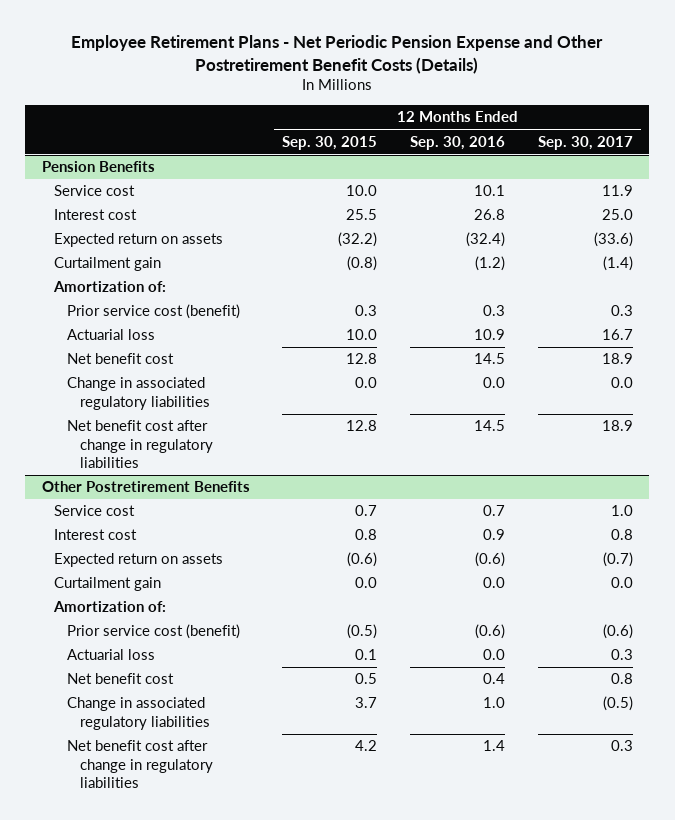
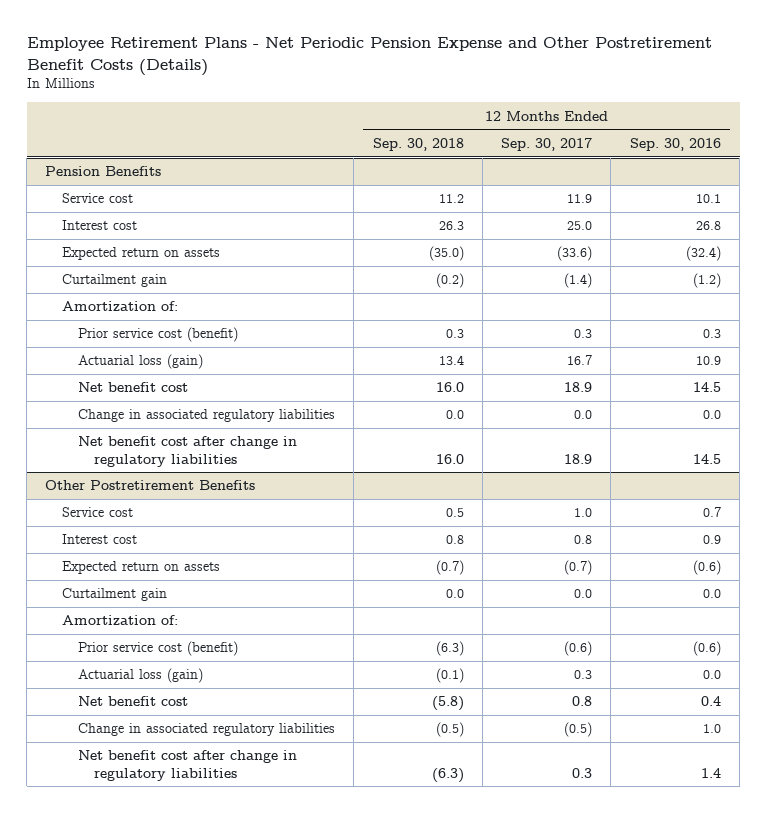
- | 12 Months Ended Sep. 30, 2015 | 12 Months Ended Sep. 30, 2016 | 12 Months Ended Sep. 30, 2017
+ | 12 Months Ended Sep. 30, 2018 | 12 Months Ended Sep. 30, 2017 | 12 Months Ended Sep. 30, 2016
@ Pension Benefits
- Actuarial loss | 10.0 | 10.9 | 16.7
+ Actuarial loss (gain) | 13.4 | 16.7 | 10.9
@ Other Postretirement Benefits
- Actuarial loss | 0.1 | 0.0 | 0.3
+ Actuarial loss (gain) | (0.1) | 0.3 | 0.0

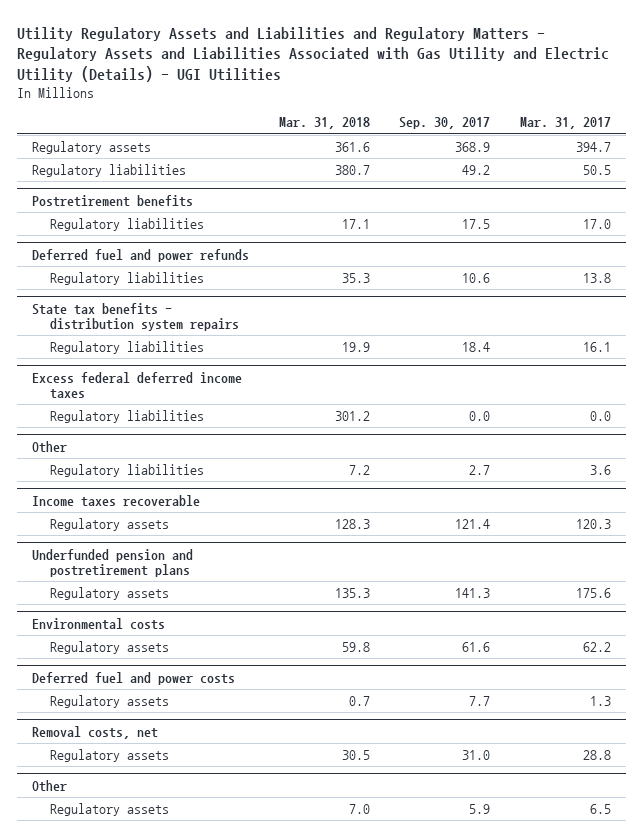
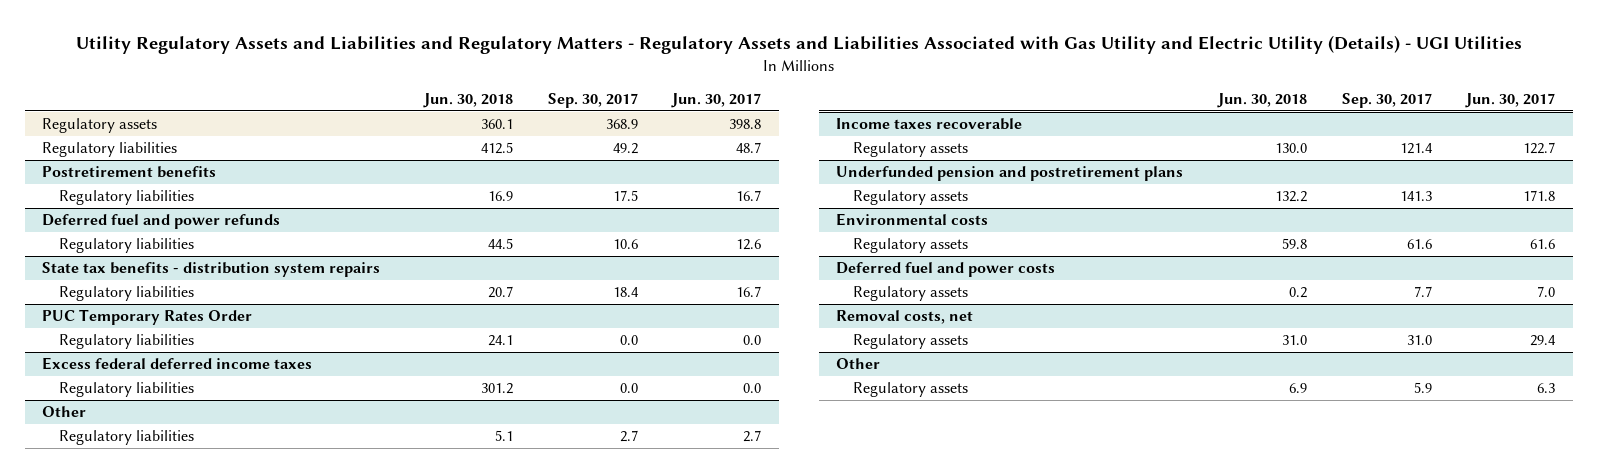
- | Mar. 31, 2018 | Sep. 30, 2017 | Mar. 31, 2017
+ | Jun. 30, 2018 | Sep. 30, 2017 | Jun. 30, 2017
+ PUC Temporary Rates Order
+ Regulatory liabilities | 24.1 | 0.0 | 0.0

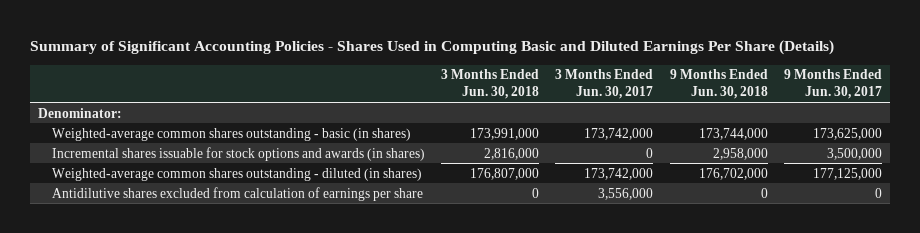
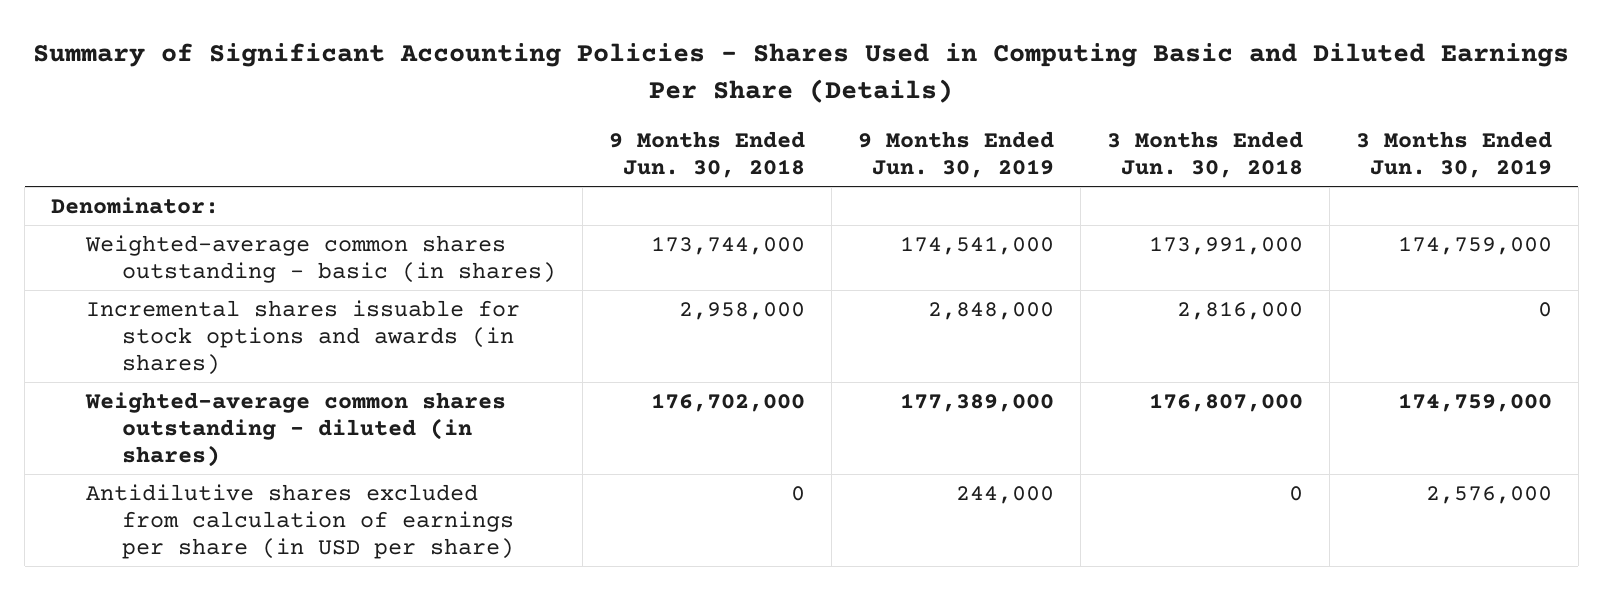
- | 3 Months Ended Jun. 30, 2018 | 3 Months Ended Jun. 30, 2017 | 9 Months Ended Jun. 30, 2018 | 9 Months Ended Jun. 30, 2017
+ | 9 Months Ended Jun. 30, 2018 | 9 Months Ended Jun. 30, 2019 | 3 Months Ended Jun. 30, 2018 | 3 Months Ended Jun. 30, 2019
- Antidilutive shares excluded from calculation of earnings per share | 0 | 3,556,000 | 0 | 0
+ Antidilutive shares excluded from calculation of earnings per share (in USD per share) | 0 | 244,000 | 0 | 2,576,000

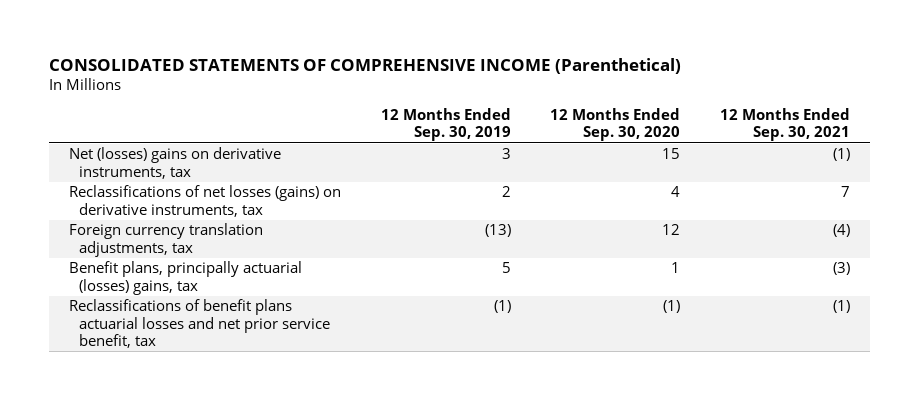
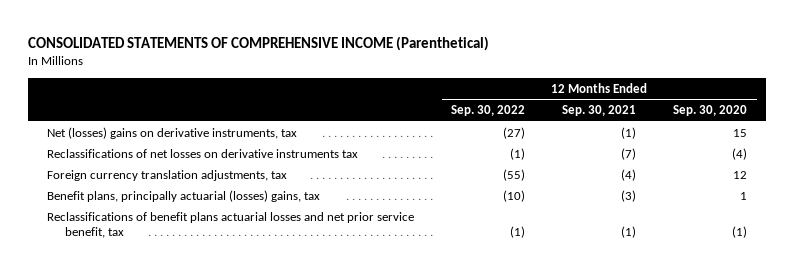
- | 12 Months Ended Sep. 30, 2019 | 12 Months Ended Sep. 30, 2020 | 12 Months Ended Sep. 30, 2021
+ | 12 Months Ended Sep. 30, 2022 | 12 Months Ended Sep. 30, 2021 | 12 Months Ended Sep. 30, 2020
- Reclassifications of net losses (gains) on derivative instruments, tax | 2 | 4 | 7
+ Reclassifications of net losses on derivative instruments tax | (1) | (7) | (4)

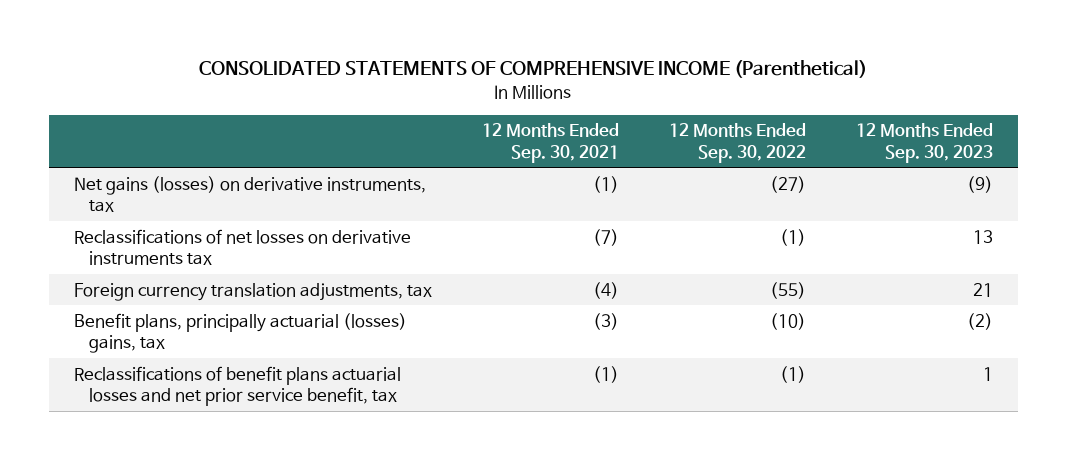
- | 12 Months Ended Sep. 30, 2022 | 12 Months Ended Sep. 30, 2021 | 12 Months Ended Sep. 30, 2020
+ | 12 Months Ended Sep. 30, 2021 | 12 Months Ended Sep. 30, 2022 | 12 Months Ended Sep. 30, 2023
- Net (losses) gains on derivative instruments, tax | (27) | (1) | 15
+ Net gains (losses) on derivative instruments, tax | (1) | (27) | (9)

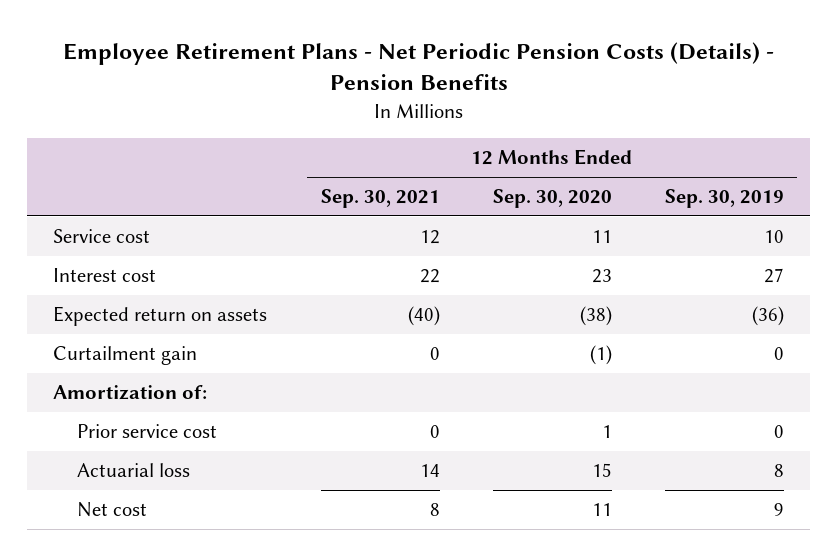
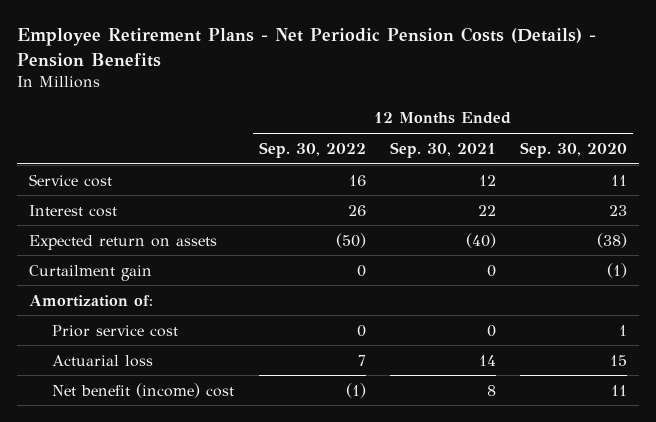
- | 12 Months Ended Sep. 30, 2021 | 12 Months Ended Sep. 30, 2020 | 12 Months Ended Sep. 30, 2019
+ | 12 Months Ended Sep. 30, 2022 | 12 Months Ended Sep. 30, 2021 | 12 Months Ended Sep. 30, 2020
- Net cost | 8 | 11 | 9
+ Net benefit (income) cost | (1) | 8 | 11

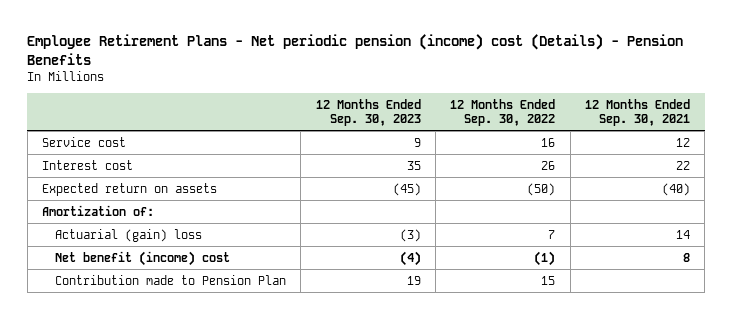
- Employee Retirement Plans - Net Periodic Pension Costs (Details) - Pension Benefits
+ Employee Retirement Plans - Net periodic pension (income) cost (Details) - Pension Benefits
- | 12 Months Ended Sep. 30, 2022 | 12 Months Ended Sep. 30, 2021 | 12 Months Ended Sep. 30, 2020
+ | 12 Months Ended Sep. 30, 2023 | 12 Months Ended Sep. 30, 2022 | 12 Months Ended Sep. 30, 2021
- Curtailment gain | 0 | 0 | (1)
- Prior service cost | 0 | 0 | 1
- Actuarial loss | 7 | 14 | 15
+ Actuarial (gain) loss | (3) | 7 | 14
+ Contribution made to Pension Plan | 19 | 15 |

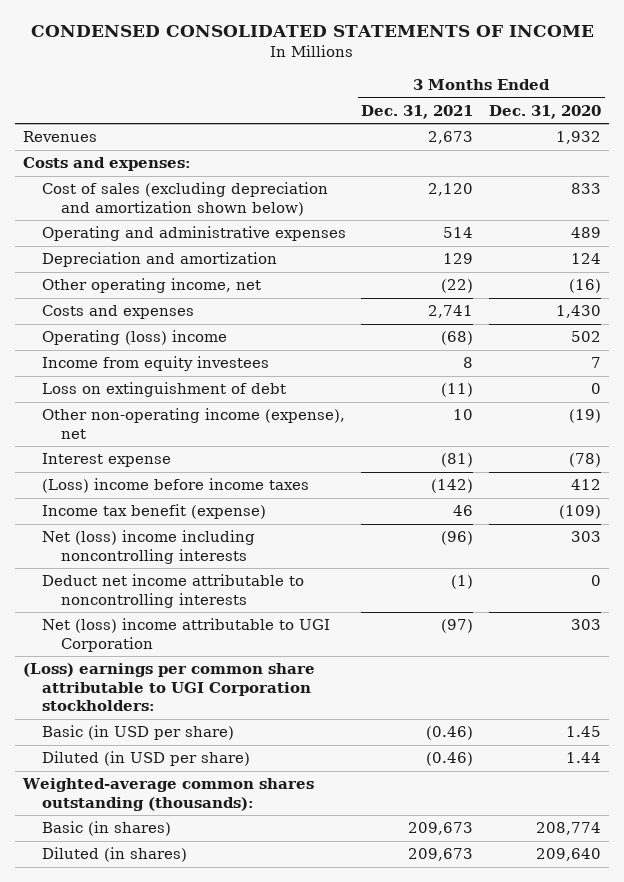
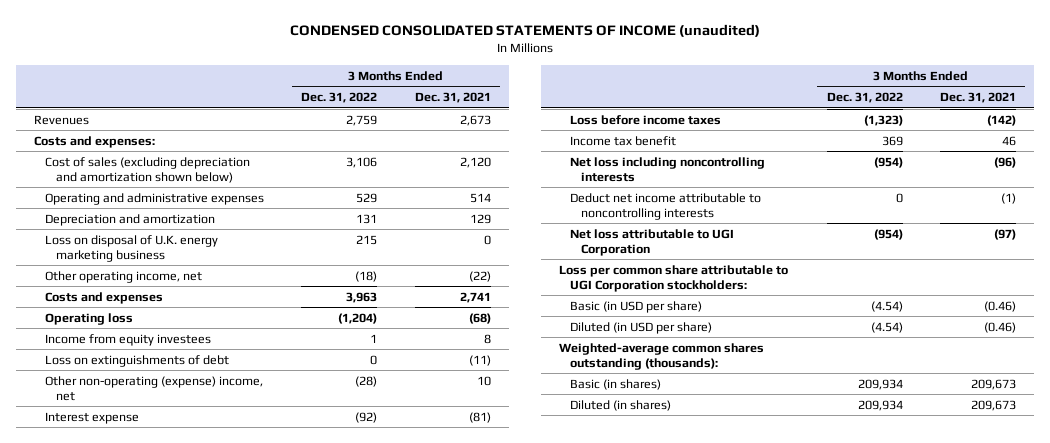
- CONDENSED CONSOLIDATED STATEMENTS OF INCOME
+ CONDENSED CONSOLIDATED STATEMENTS OF INCOME (unaudited)
- | 3 Months Ended Dec. 31, 2021 | 3 Months Ended Dec. 31, 2020
+ | 3 Months Ended Dec. 31, 2022 | 3 Months Ended Dec. 31, 2021
+ Loss on disposal of U.K. energy marketing business | 215 | 0
- Operating (loss) income | (68) | 502
+ Operating loss | (1,204) | (68)
- Loss on extinguishment of debt | (11) | 0
- Other non-operating income (expense), net | 10 | (19)
+ Loss on extinguishments of debt | 0 | (11)
+ Other non-operating (expense) income, net | (28) | 10
- (Loss) income before income taxes | (142) | 412
- Income tax benefit (expense) | 46 | (109)
- Net (loss) income including noncontrolling interests | (96) | 303
+ Loss before income taxes | (1,323) | (142)
+ Income tax benefit | 369 | 46
+ Net loss including noncontrolling interests | (954) | (96)
- Net (loss) income attributable to UGI Corporation | (97) | 303
- (Loss) earnings per common share attributable to UGI Corporation stockholders:
+ Net loss attributable to UGI Corporation | (954) | (97)
+ Loss per common share attributable to UGI Corporation stockholders:

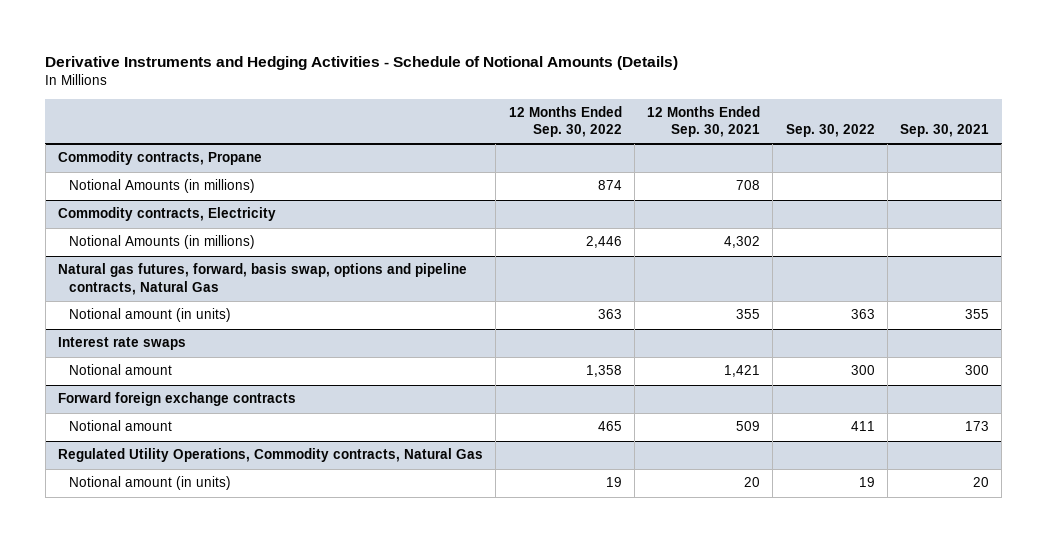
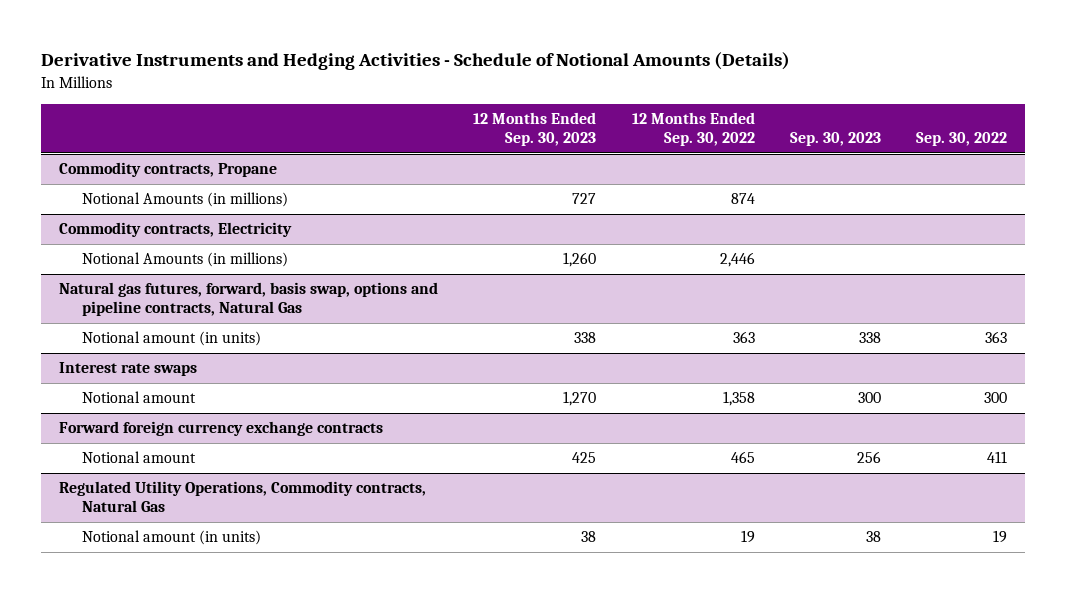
- | 12 Months Ended Sep. 30, 2022 | 12 Months Ended Sep. 30, 2021 | Sep. 30, 2022 | Sep. 30, 2021
+ | 12 Months Ended Sep. 30, 2023 | 12 Months Ended Sep. 30, 2022 | Sep. 30, 2023 | Sep. 30, 2022
- Forward foreign exchange contracts
+ Forward foreign currency exchange contracts

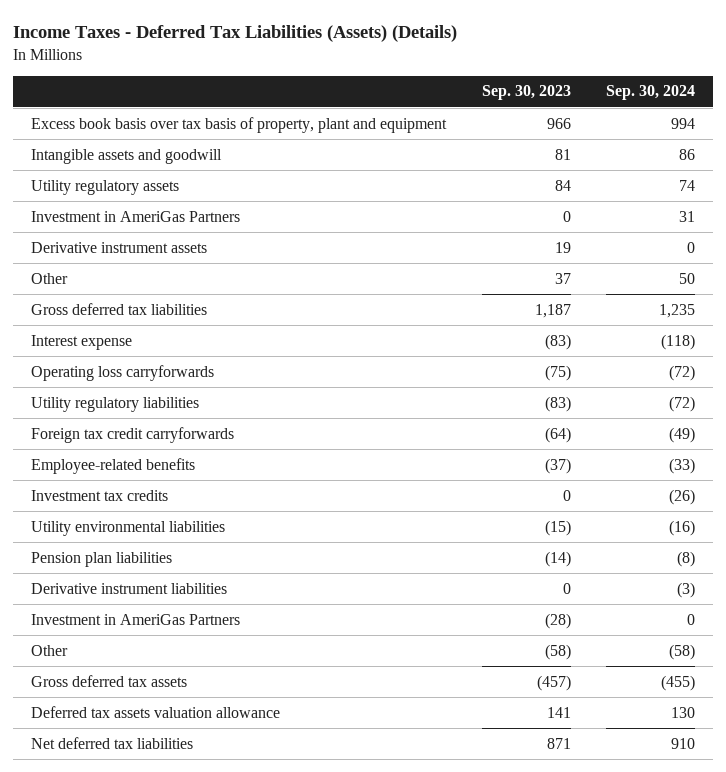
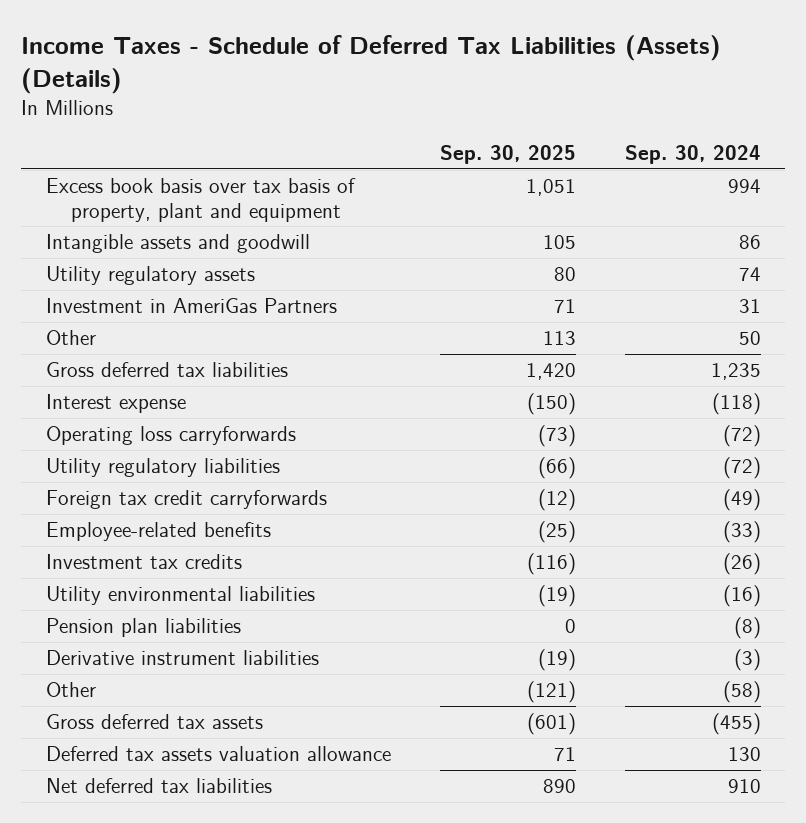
- Income Taxes - Deferred Tax Liabilities (Assets) (Details)
+ Income Taxes - Schedule of Deferred Tax Liabilities (Assets) (Details)
- | Sep. 30, 2023 | Sep. 30, 2024
+ | Sep. 30, 2025 | Sep. 30, 2024
- Derivative instrument assets | 19 | 0
- Investment in AmeriGas Partners | (28) | 0

